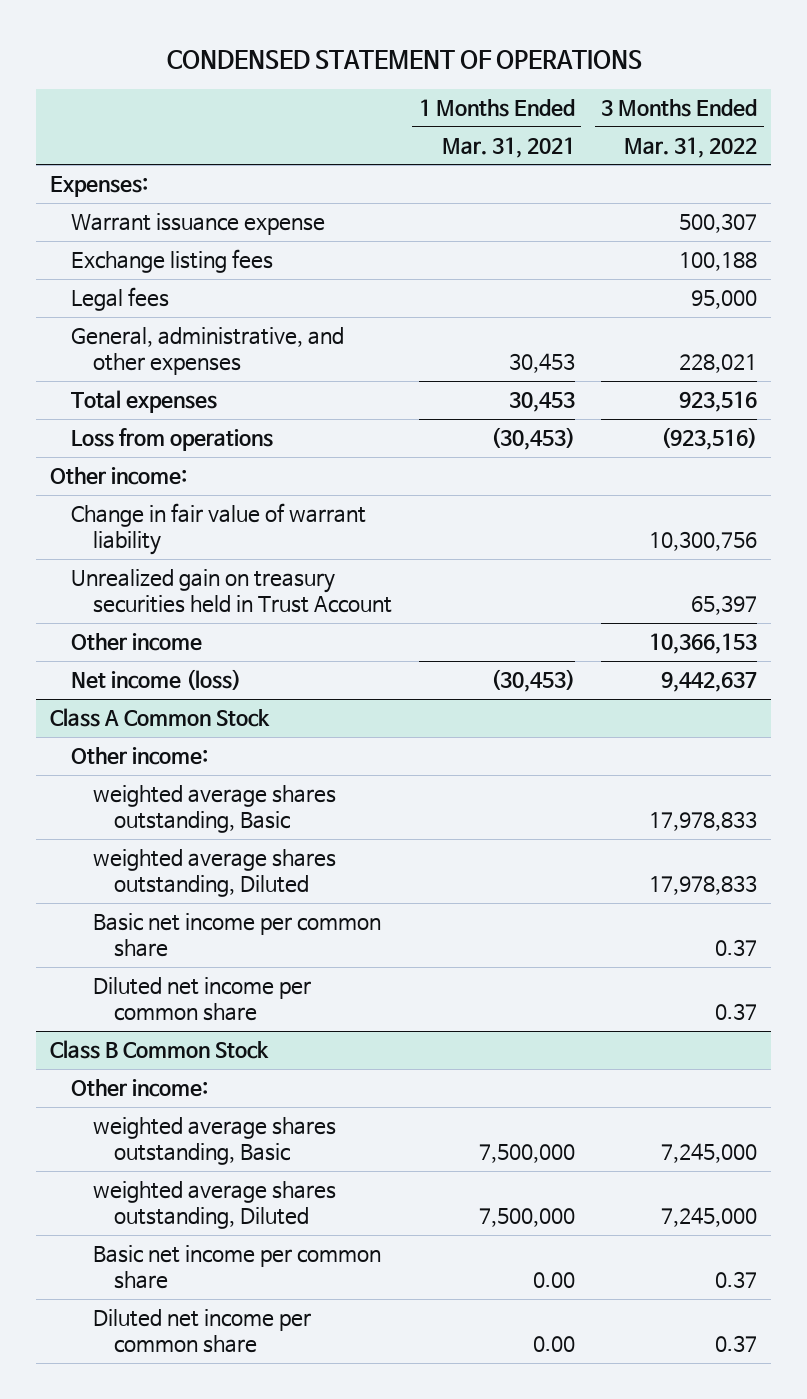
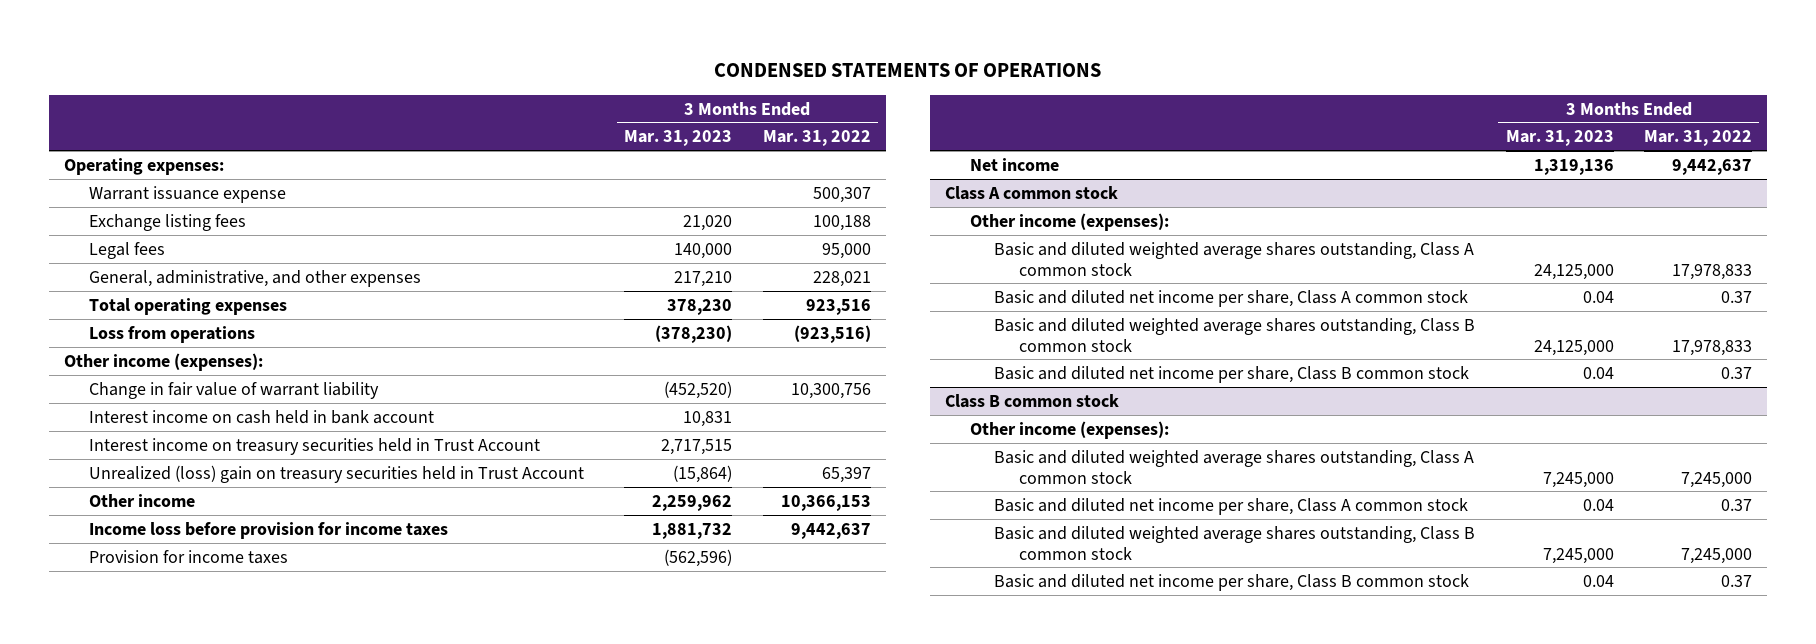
- CONDENSED STATEMENT OF OPERATIONS
+ CONDENSED STATEMENTS OF OPERATIONS
- | 1 Months Ended Mar. 31, 2021 | 3 Months Ended Mar. 31, 2022
+ | 3 Months Ended Mar. 31, 2023 | 3 Months Ended Mar. 31, 2022
- Expenses:
+ Operating expenses:
- Total expenses | 30,453 | 923,516
+ Total operating expenses | 378,230 | 923,516
- Other income:
+ Other income (expenses):
- Unrealized gain on treasury securities held in Trust Account | | 65,397
+ Interest income on cash held in bank account | 10,831 |
+ Interest income on treasury securities held in Trust Account | 2,717,515 |
+ Unrealized (loss) gain on treasury securities held in Trust Account | (15,864) | 65,397
- Net income (loss) | (30,453) | 9,442,637
- Class A Common Stock
- Other income:
- weighted average shares outstanding, Basic | | 17,978,833
- weighted average shares outstanding, Diluted | | 17,978,833
- Basic net income per common share | | 0.37
- Diluted net income per common share | | 0.37
- Class B Common Stock
- Other income:
- weighted average shares outstanding, Basic | 7,500,000 | 7,245,000
- weighted average shares outstanding, Diluted | 7,500,000 | 7,245,000
- Basic net income per common share | 0.00 | 0.37
- Diluted net income per common share | 0.00 | 0.37
+ Income loss before provision for income taxes | 1,881,732 | 9,442,637
+ Provision for income taxes | (562,596) |
+ Net income | 1,319,136 | 9,442,637
+ Class A common stock
+ Other income (expenses):
+ Basic and diluted weighted average shares outstanding, Class A common stock | 24,125,000 | 17,978,833
+ Basic and diluted net income per share, Class A common stock | 0.04 | 0.37
+ Basic and diluted weighted average shares outstanding, Class B common stock | 24,125,000 | 17,978,833
+ Basic and diluted net income per share, Class B common stock | 0.04 | 0.37
+ Class B common stock
+ Other income (expenses):
+ Basic and diluted weighted average shares outstanding, Class A common stock | 7,245,000 | 7,245,000
+ Basic and diluted net income per share, Class A common stock | 0.04 | 0.37
+ Basic and diluted weighted average shares outstanding, Class B common stock | 7,245,000 | 7,245,000
+ Basic and diluted net income per share, Class B common stock | 0.04 | 0.37

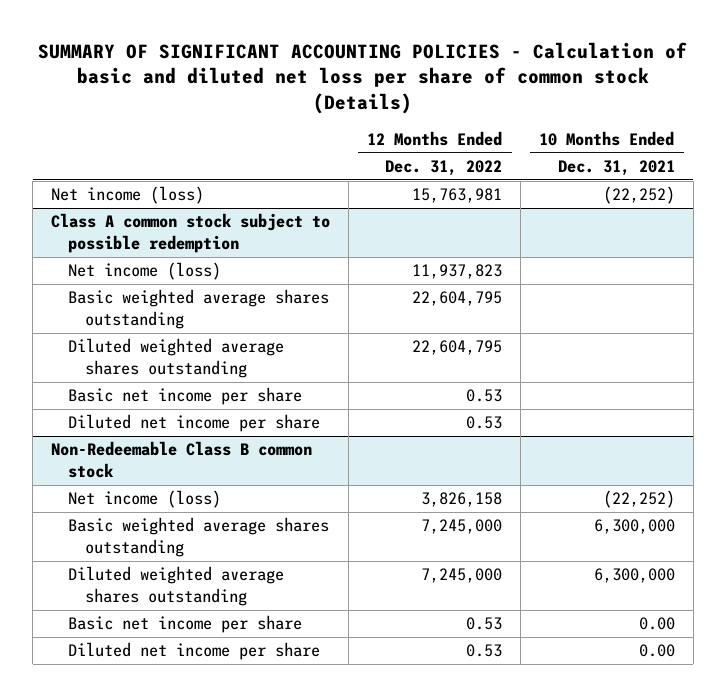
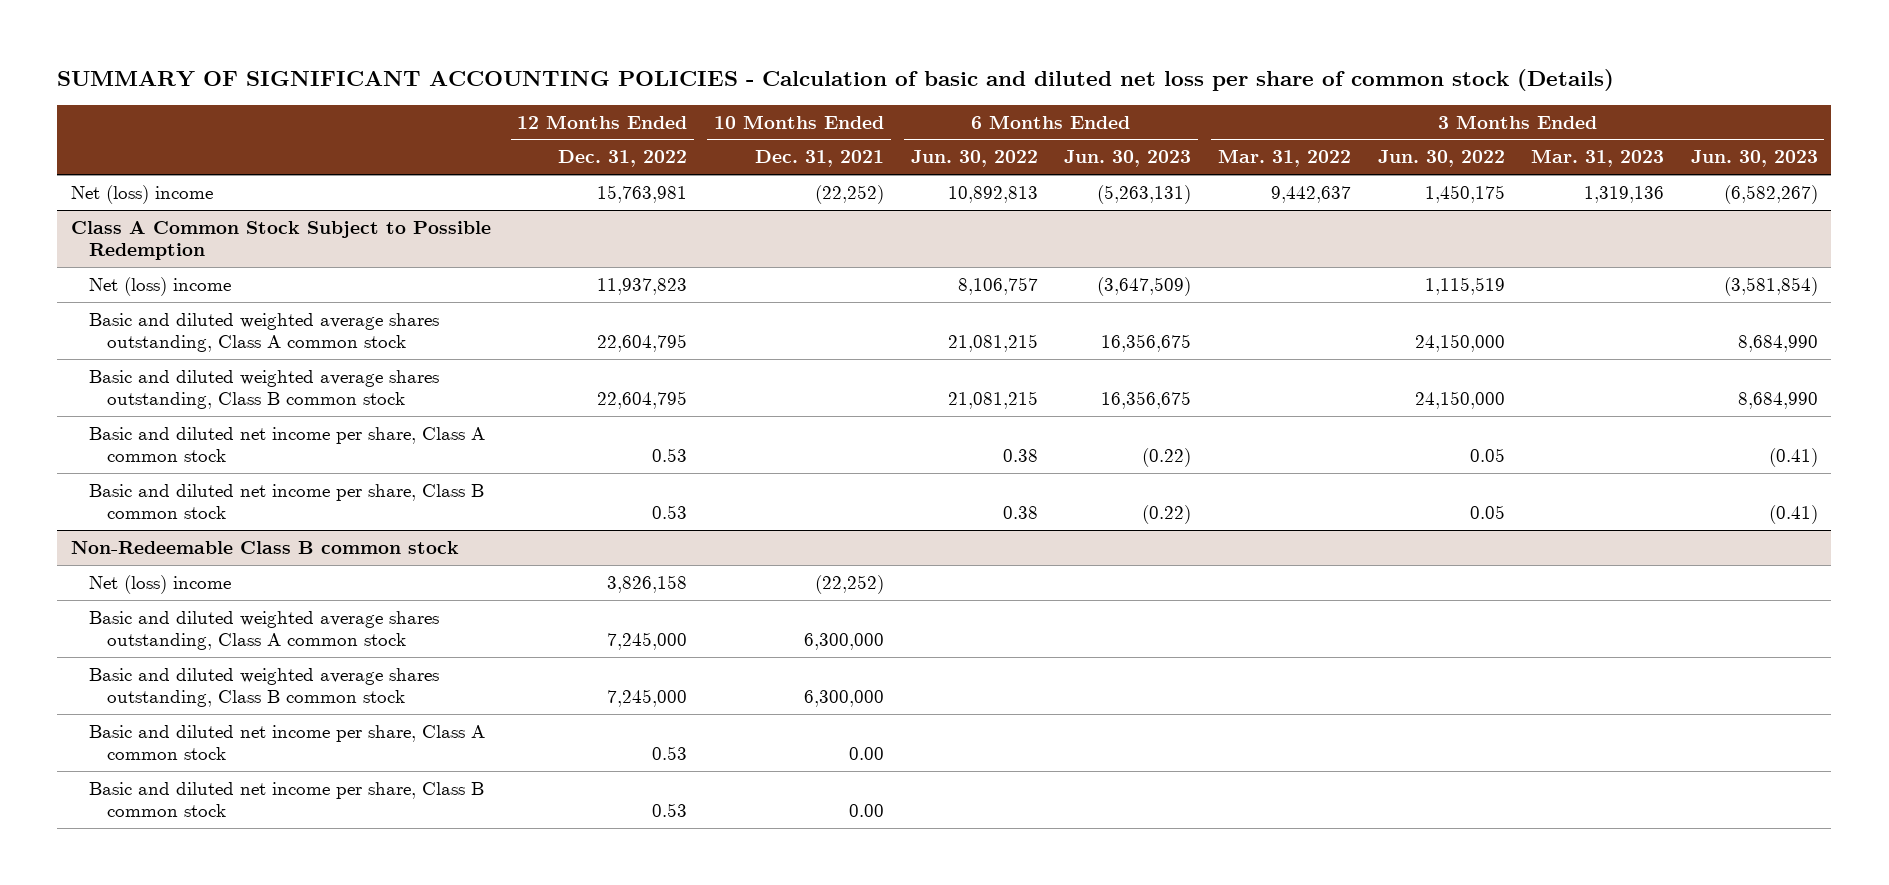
- | 12 Months Ended Dec. 31, 2022 | 10 Months Ended Dec. 31, 2021
+ | 12 Months Ended Dec. 31, 2022 | 10 Months Ended Dec. 31, 2021 | 6 Months Ended Jun. 30, 2022 | 6 Months Ended Jun. 30, 2023 | 3 Months Ended Mar. 31, 2022 | 3 Months Ended Jun. 30, 2022 | 3 Months Ended Mar. 31, 2023 | 3 Months Ended Jun. 30, 2023
- Net income (loss) | 15,763,981 | (22,252)
- Class A common stock subject to possible redemption
- Net income (loss) | 11,937,823 |
- Basic weighted average shares outstanding | 22,604,795 |
- Diluted weighted average shares outstanding | 22,604,795 |
- Basic net income per share | 0.53 |
- Diluted net income per share | 0.53 |
+ Net (loss) income | 15,763,981 | (22,252) | 10,892,813 | (5,263,131) | 9,442,637 | 1,450,175 | 1,319,136 | (6,582,267)
+ Class A Common Stock Subject to Possible Redemption
+ Net (loss) income | 11,937,823 | | 8,106,757 | (3,647,509) | | 1,115,519 | | (3,581,854)
+ Basic and diluted weighted average shares outstanding, Class A common stock | 22,604,795 | | 21,081,215 | 16,356,675 | | 24,150,000 | | 8,684,990
+ Basic and diluted weighted average shares outstanding, Class B common stock | 22,604,795 | | 21,081,215 | 16,356,675 | | 24,150,000 | | 8,684,990
+ Basic and diluted net income per share, Class A common stock | 0.53 | | 0.38 | (0.22) | | 0.05 | | (0.41)
+ Basic and diluted net income per share, Class B common stock | 0.53 | | 0.38 | (0.22) | | 0.05 | | (0.41)
@ Non-Redeemable Class B common stock
- Net income (loss) | 3,826,158 | (22,252)
- Basic weighted average shares outstanding | 7,245,000 | 6,300,000
- Diluted weighted average shares outstanding | 7,245,000 | 6,300,000
- Basic net income per share | 0.53 | 0.00
- Diluted net income per share | 0.53 | 0.00
+ Net (loss) income | 3,826,158 | (22,252) | | | | | |
+ Basic and diluted weighted average shares outstanding, Class A common stock | 7,245,000 | 6,300,000 | | | | | |
+ Basic and diluted weighted average shares outstanding, Class B common stock | 7,245,000 | 6,300,000 | | | | | |
+ Basic and diluted net income per share, Class A common stock | 0.53 | 0.00 | | | | | |
+ Basic and diluted net income per share, Class B common stock | 0.53 | 0.00 | | | | | |

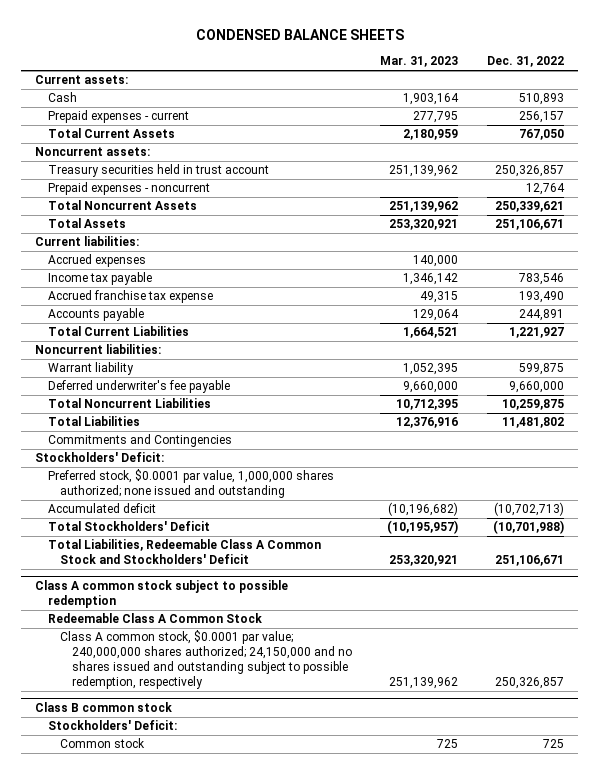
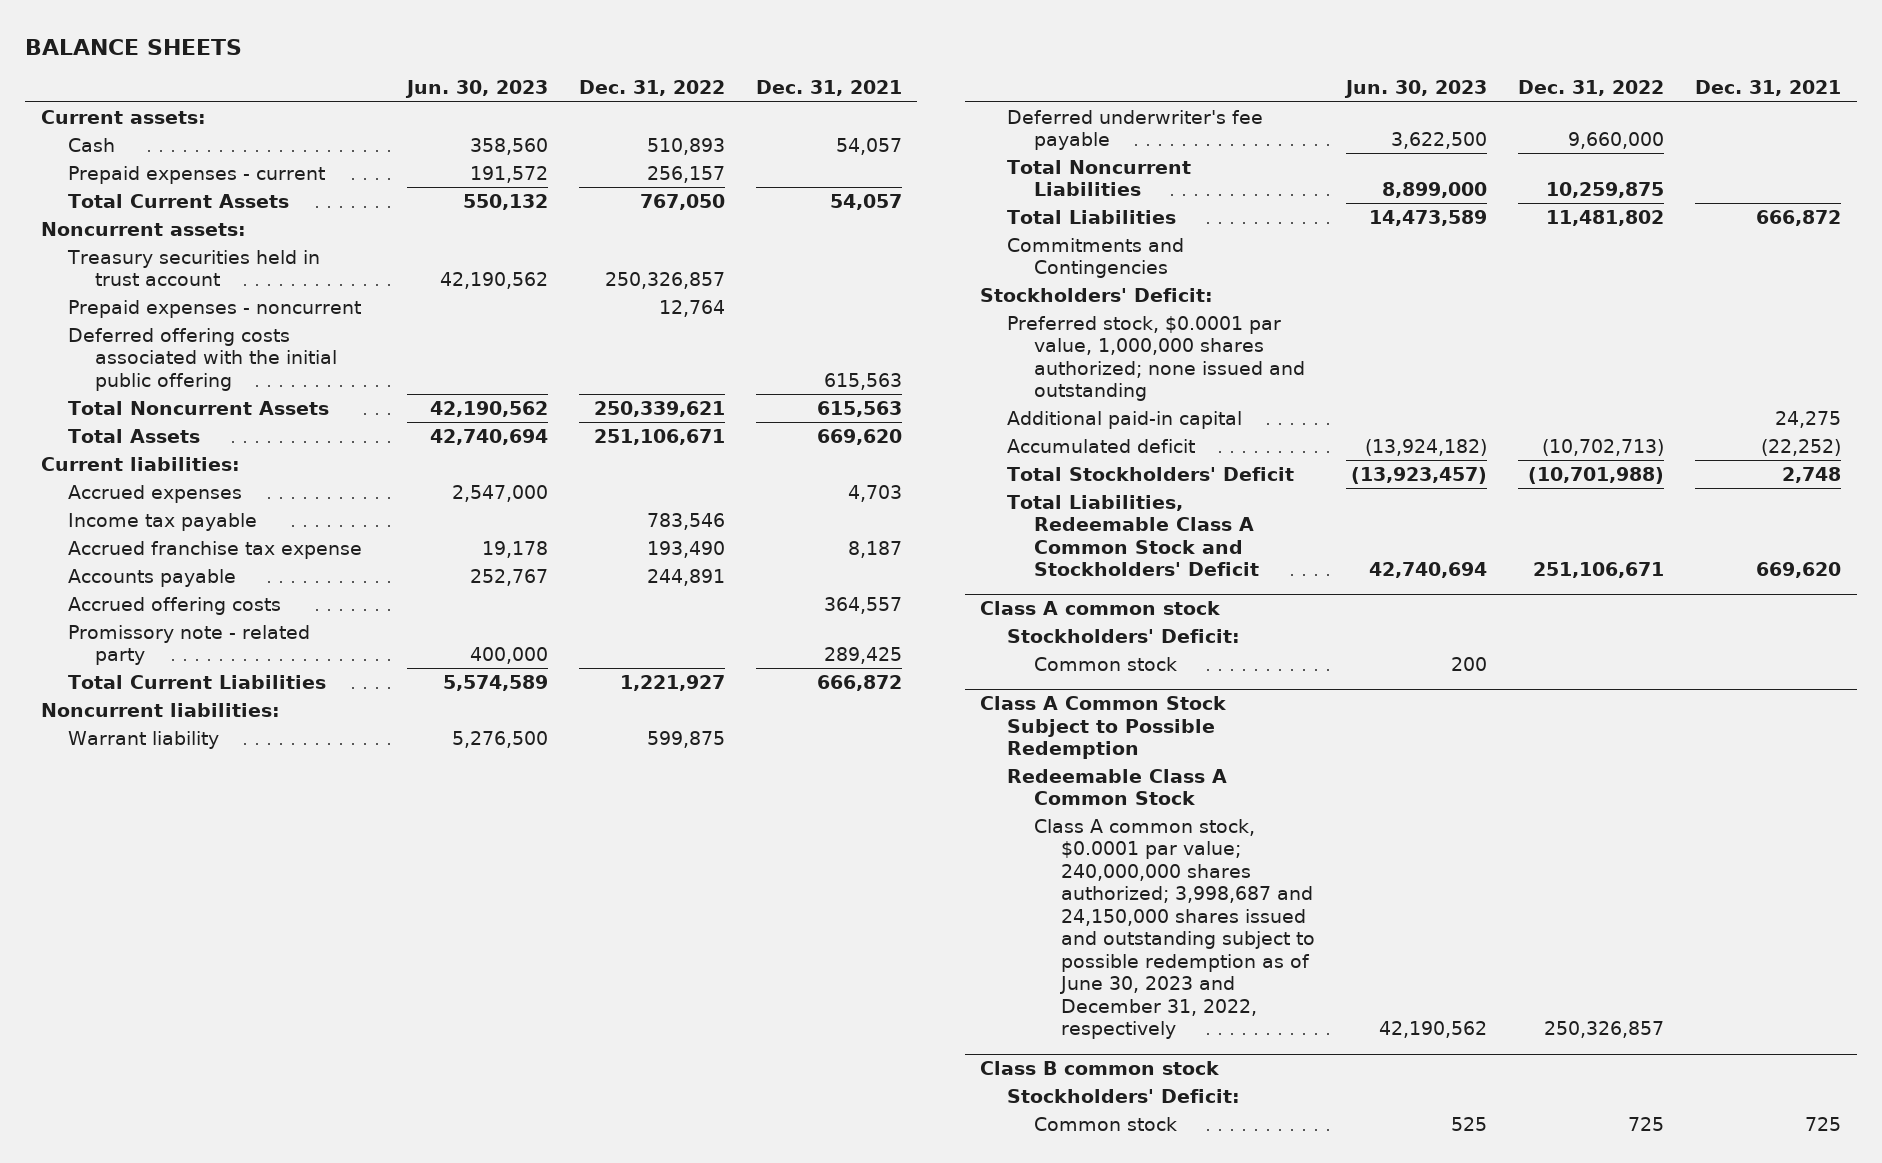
- CONDENSED BALANCE SHEETS
+ BALANCE SHEETS
- | Mar. 31, 2023 | Dec. 31, 2022
+ | Jun. 30, 2023 | Dec. 31, 2022 | Dec. 31, 2021
+ Deferred offering costs associated with the initial public offering | | | 615,563
+ Accrued offering costs | | | 364,557
+ Promissory note - related party | 400,000 | | 289,425
+ Additional paid-in capital | | | 24,275
- Class A common stock subject to possible redemption
+ Class A common stock
+ Stockholders' Deficit:
+ Common stock | 200 | |
+ Class A Common Stock Subject to Possible Redemption
- Class A common stock, $0.0001 par value; 240,000,000 shares authorized; 24,150,000 and no shares issued and outstanding subject to possible redemption, respectively | 251,139,962 | 250,326,857
+ Class A common stock, $0.0001 par value; 240,000,000 shares authorized; 3,998,687 and 24,150,000 shares issued and outstanding subject to possible redemption as of June 30, 2023 and December 31, 2022, respectively | 42,190,562 | 250,326,857 |

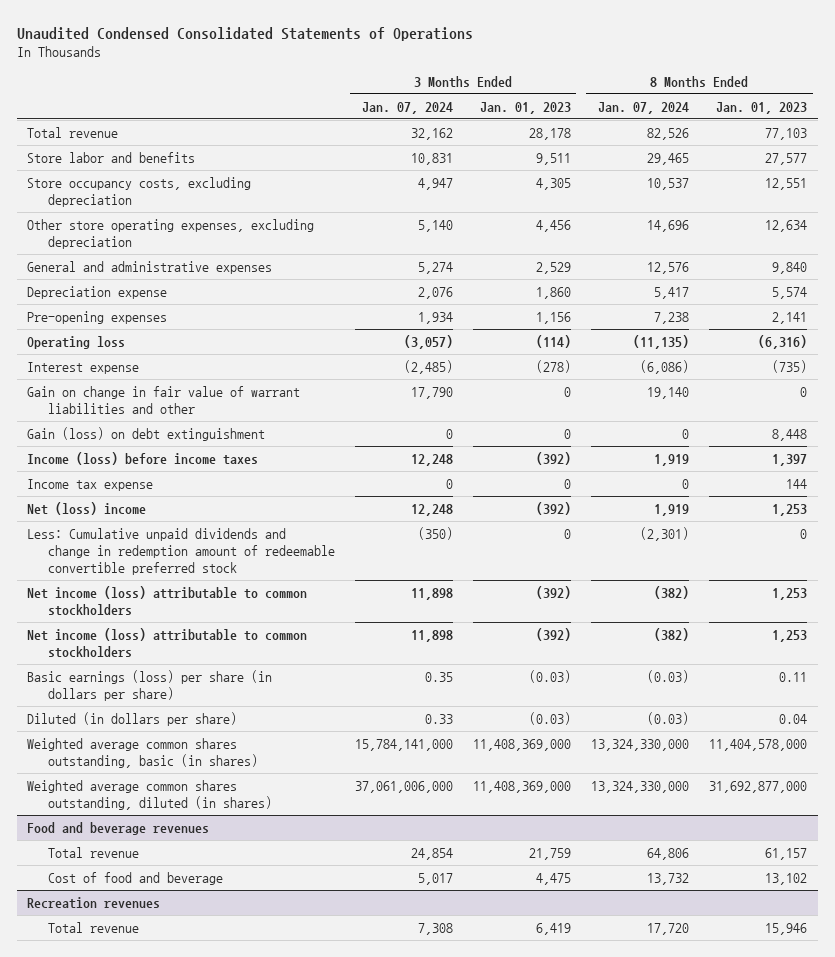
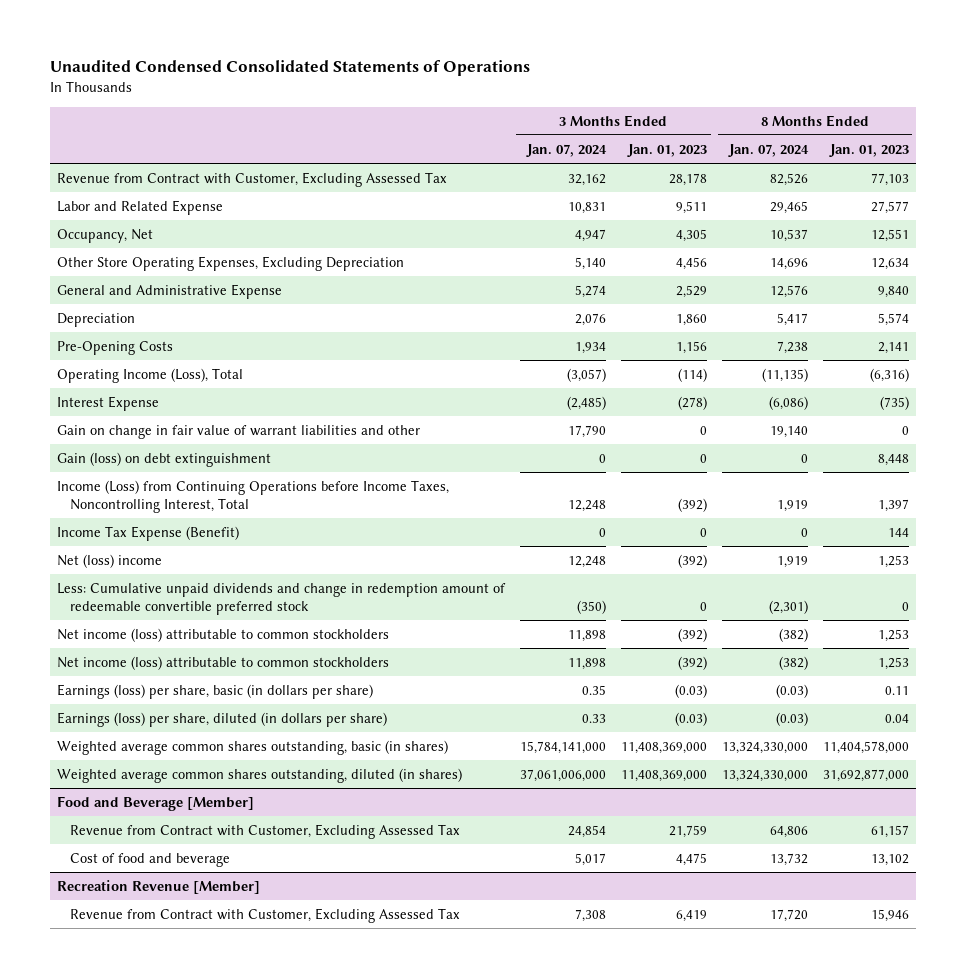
- Total revenue | 32,162 | 28,178 | 82,526 | 77,103
- Store labor and benefits | 10,831 | 9,511 | 29,465 | 27,577
- Store occupancy costs, excluding depreciation | 4,947 | 4,305 | 10,537 | 12,551
- Other store operating expenses, excluding depreciation | 5,140 | 4,456 | 14,696 | 12,634
- General and administrative expenses | 5,274 | 2,529 | 12,576 | 9,840
- Depreciation expense | 2,076 | 1,860 | 5,417 | 5,574
- Pre-opening expenses | 1,934 | 1,156 | 7,238 | 2,141
- Operating loss | (3,057) | (114) | (11,135) | (6,316)
- Interest expense | (2,485) | (278) | (6,086) | (735)
+ Revenue from Contract with Customer, Excluding Assessed Tax | 32,162 | 28,178 | 82,526 | 77,103
+ Labor and Related Expense | 10,831 | 9,511 | 29,465 | 27,577
+ Occupancy, Net | 4,947 | 4,305 | 10,537 | 12,551
+ Other Store Operating Expenses, Excluding Depreciation | 5,140 | 4,456 | 14,696 | 12,634
+ General and Administrative Expense | 5,274 | 2,529 | 12,576 | 9,840
+ Depreciation | 2,076 | 1,860 | 5,417 | 5,574
+ Pre-Opening Costs | 1,934 | 1,156 | 7,238 | 2,141
+ Operating Income (Loss), Total | (3,057) | (114) | (11,135) | (6,316)
+ Interest Expense | (2,485) | (278) | (6,086) | (735)
- Income (loss) before income taxes | 12,248 | (392) | 1,919 | 1,397
- Income tax expense | 0 | 0 | 0 | 144
+ Income (Loss) from Continuing Operations before Income Taxes, Noncontrolling Interest, Total | 12,248 | (392) | 1,919 | 1,397
+ Income Tax Expense (Benefit) | 0 | 0 | 0 | 144
- Basic earnings (loss) per share (in dollars per share) | 0.35 | (0.03) | (0.03) | 0.11
- Diluted (in dollars per share) | 0.33 | (0.03) | (0.03) | 0.04
+ Earnings (loss) per share, basic (in dollars per share) | 0.35 | (0.03) | (0.03) | 0.11
+ Earnings (loss) per share, diluted (in dollars per share) | 0.33 | (0.03) | (0.03) | 0.04
- Food and beverage revenues
- Total revenue | 24,854 | 21,759 | 64,806 | 61,157
+ Food and Beverage [Member]
+ Revenue from Contract with Customer, Excluding Assessed Tax | 24,854 | 21,759 | 64,806 | 61,157
- Recreation revenues
- Total revenue | 7,308 | 6,419 | 17,720 | 15,946
+ Recreation Revenue [Member]
+ Revenue from Contract with Customer, Excluding Assessed Tax | 7,308 | 6,419 | 17,720 | 15,946

